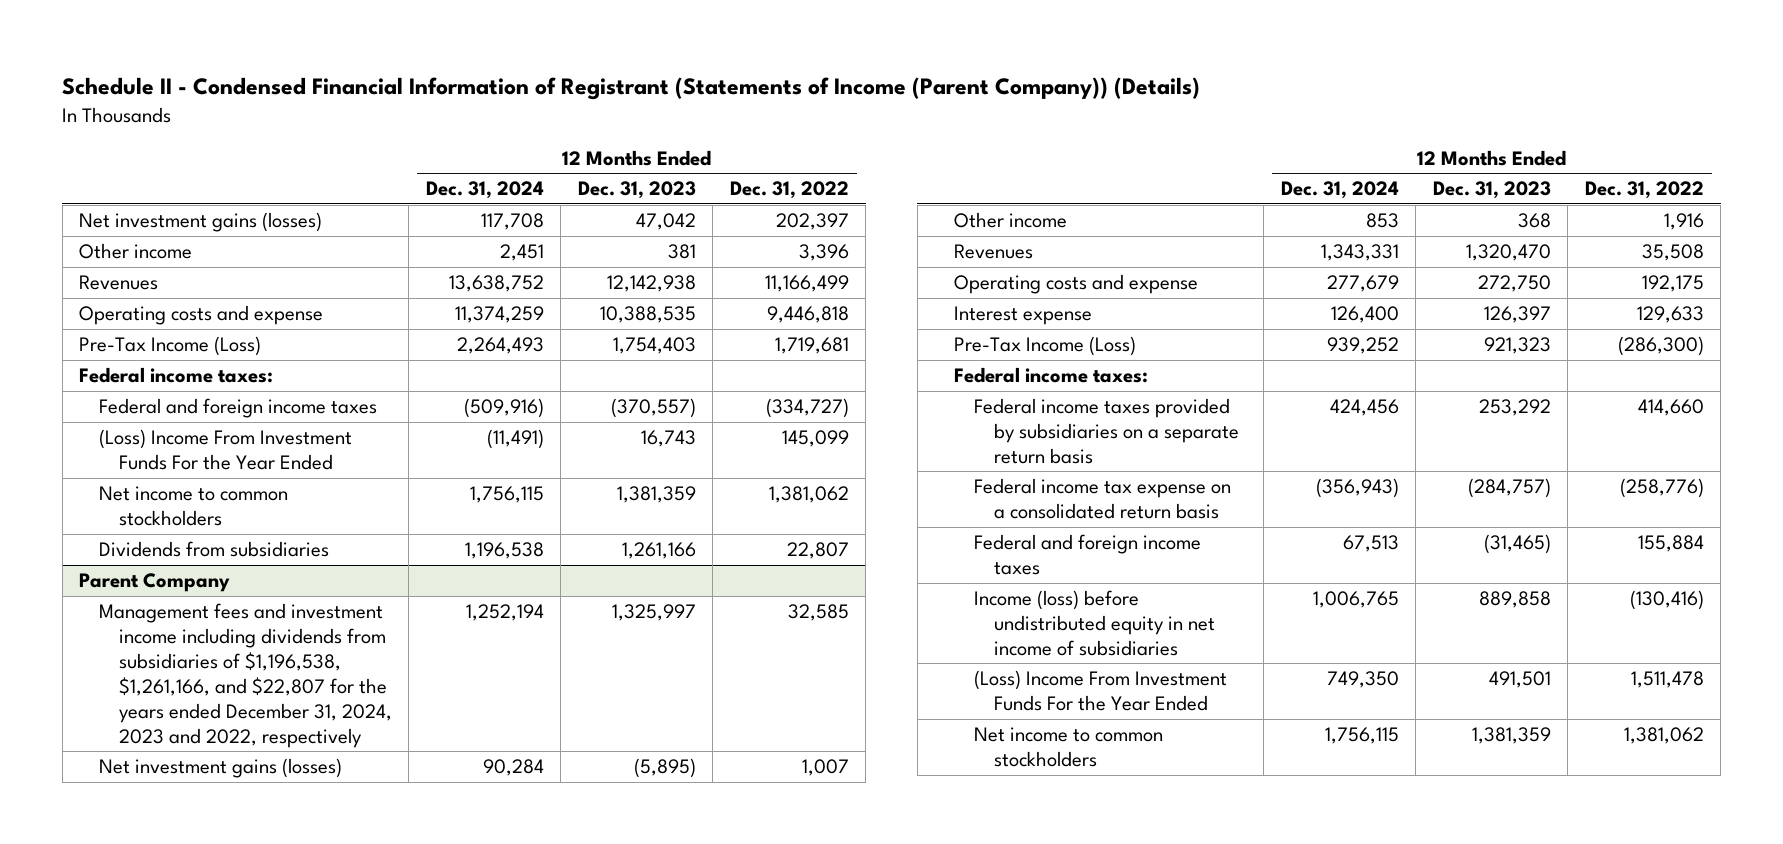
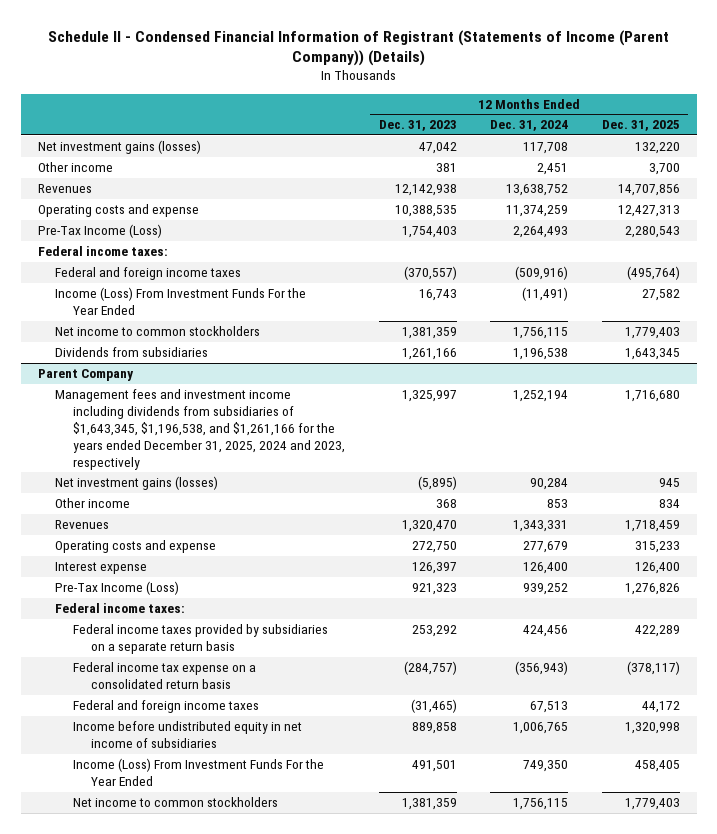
- | 12 Months Ended Dec. 31, 2024 | 12 Months Ended Dec. 31, 2023 | 12 Months Ended Dec. 31, 2022
+ | 12 Months Ended Dec. 31, 2023 | 12 Months Ended Dec. 31, 2024 | 12 Months Ended Dec. 31, 2025
- (Loss) Income From Investment Funds For the Year Ended | (11,491) | 16,743 | 145,099
+ Income (Loss) From Investment Funds For the Year Ended | 16,743 | (11,491) | 27,582
@ Parent Company
- Management fees and investment income including dividends from subsidiaries of $1,196,538, $1,261,166, and $22,807 for the years ended December 31, 2024, 2023 and 2022, respectively | 1,252,194 | 1,325,997 | 32,585
+ Management fees and investment income including dividends from subsidiaries of $1,643,345, $1,196,538, and $1,261,166 for the years ended December 31, 2025, 2024 and 2023, respectively | 1,325,997 | 1,252,194 | 1,716,680
- Income (loss) before undistributed equity in net income of subsidiaries | 1,006,765 | 889,858 | (130,416)
- (Loss) Income From Investment Funds For the Year Ended | 749,350 | 491,501 | 1,511,478
+ Income before undistributed equity in net income of subsidiaries | 889,858 | 1,006,765 | 1,320,998
+ Income (Loss) From Investment Funds For the Year Ended | 491,501 | 749,350 | 458,405

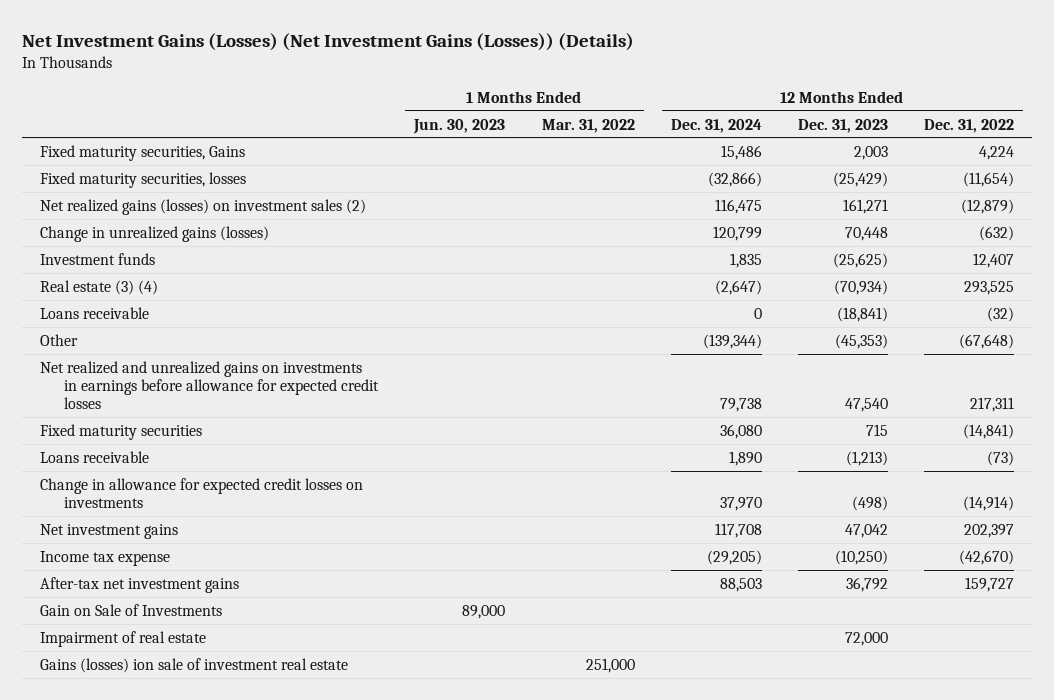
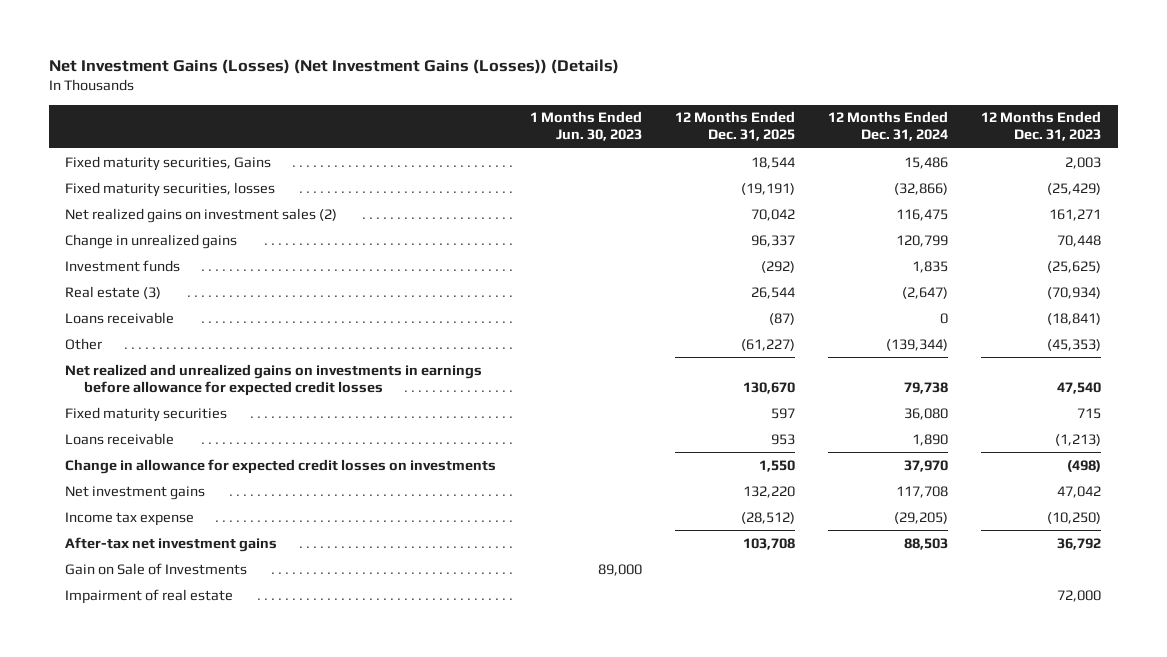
- | 1 Months Ended Jun. 30, 2023 | 1 Months Ended Mar. 31, 2022 | 12 Months Ended Dec. 31, 2024 | 12 Months Ended Dec. 31, 2023 | 12 Months Ended Dec. 31, 2022
+ | 1 Months Ended Jun. 30, 2023 | 12 Months Ended Dec. 31, 2025 | 12 Months Ended Dec. 31, 2024 | 12 Months Ended Dec. 31, 2023
- Net realized gains (losses) on investment sales (2) | | | 116,475 | 161,271 | (12,879)
- Change in unrealized gains (losses) | | | 120,799 | 70,448 | (632)
+ Net realized gains on investment sales (2) | | 70,042 | 116,475 | 161,271
+ Change in unrealized gains | | 96,337 | 120,799 | 70,448
- Real estate (3) (4) | | | (2,647) | (70,934) | 293,525
+ Real estate (3) | | 26,544 | (2,647) | (70,934)
- Gains (losses) ion sale of investment real estate | | 251,000 | | |

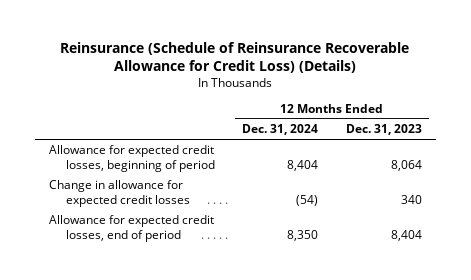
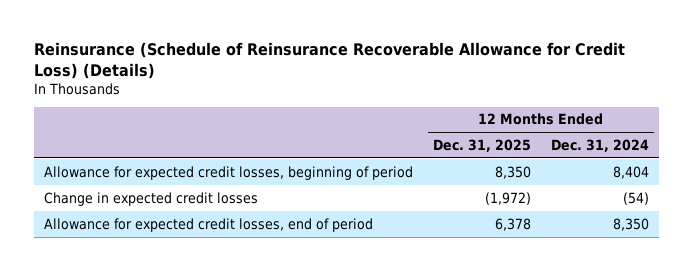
- | 12 Months Ended Dec. 31, 2024 | 12 Months Ended Dec. 31, 2023
+ | 12 Months Ended Dec. 31, 2025 | 12 Months Ended Dec. 31, 2024
- Change in allowance for expected credit losses | (54) | 340
+ Change in expected credit losses | (1,972) | (54)

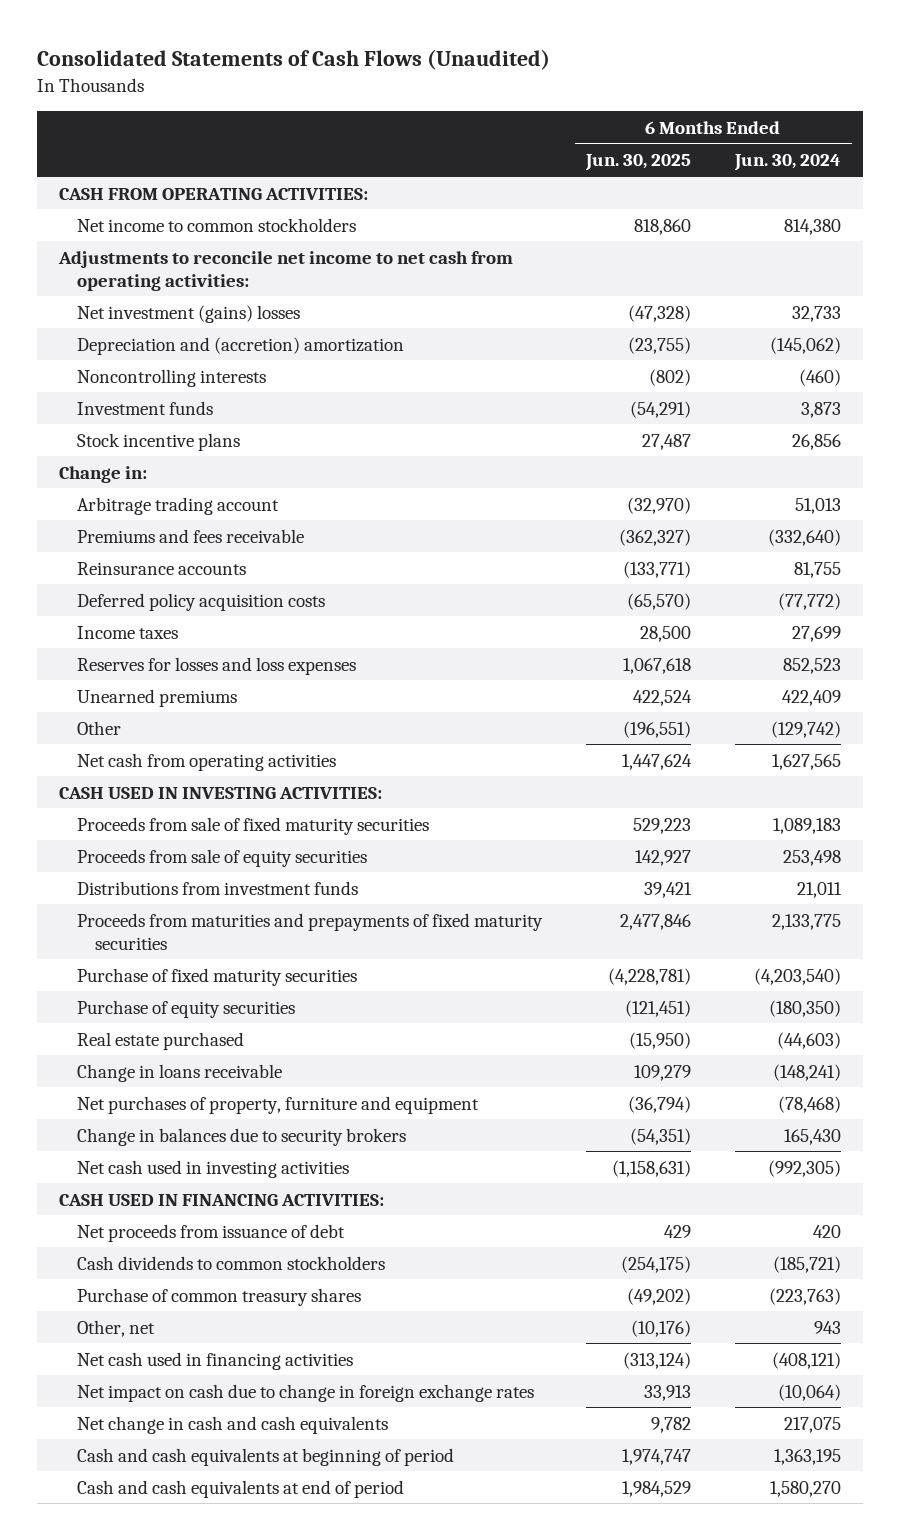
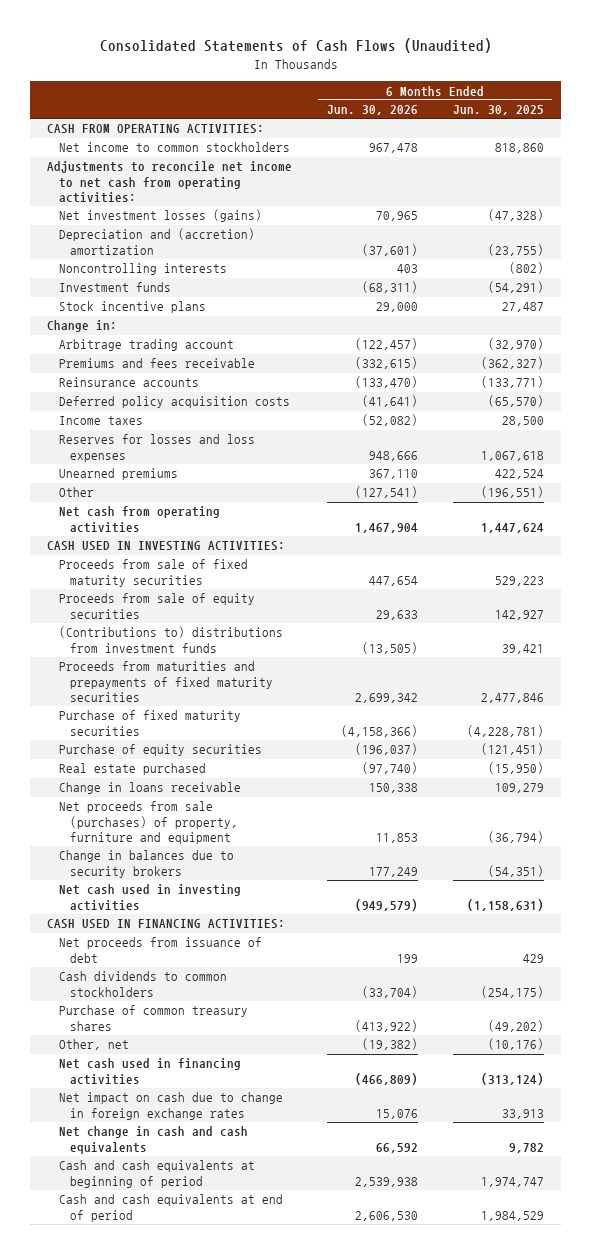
- | 6 Months Ended Jun. 30, 2025 | 6 Months Ended Jun. 30, 2024
+ | 6 Months Ended Jun. 30, 2026 | 6 Months Ended Jun. 30, 2025
- Net investment (gains) losses | (47,328) | 32,733
+ Net investment losses (gains) | 70,965 | (47,328)
- Distributions from investment funds | 39,421 | 21,011
+ (Contributions to) distributions from investment funds | (13,505) | 39,421
- Net purchases of property, furniture and equipment | (36,794) | (78,468)
+ Net proceeds from sale (purchases) of property, furniture and equipment | 11,853 | (36,794)

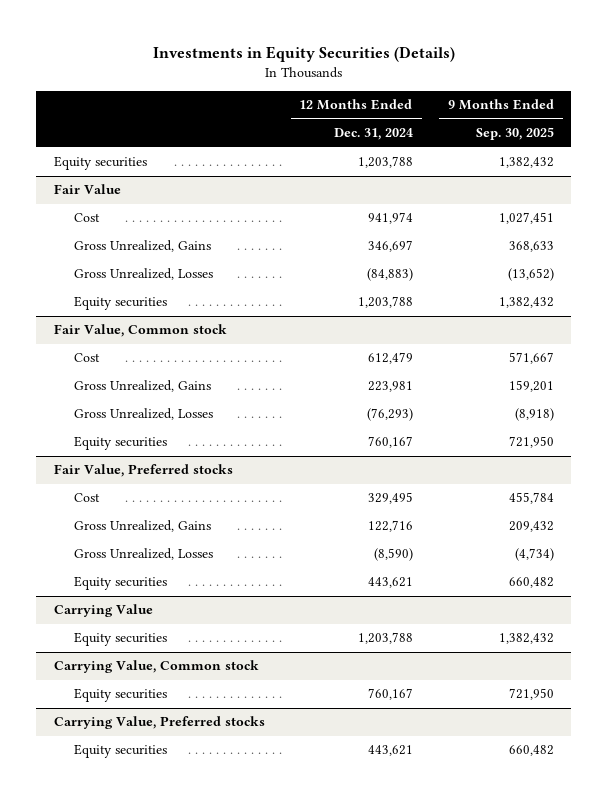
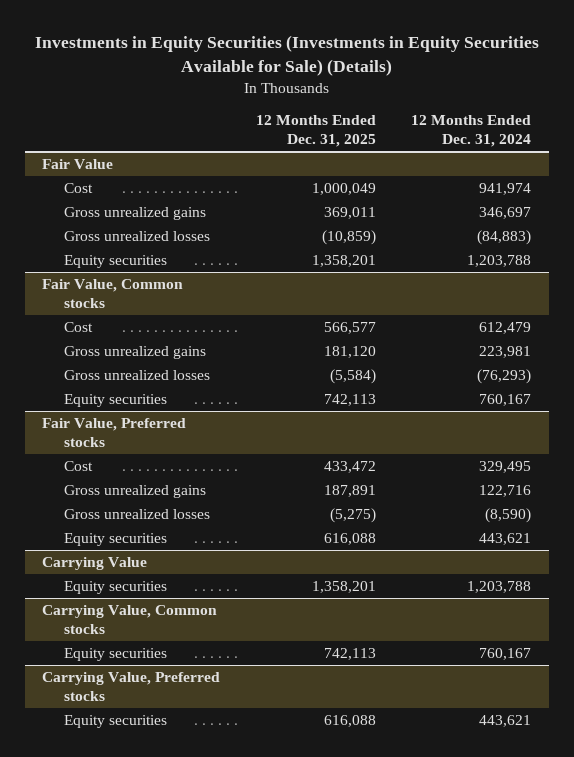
- Investments in Equity Securities (Details)
+ Investments in Equity Securities (Investments in Equity Securities Available for Sale) (Details)
- | 12 Months Ended Dec. 31, 2024 | 9 Months Ended Sep. 30, 2025
+ | 12 Months Ended Dec. 31, 2025 | 12 Months Ended Dec. 31, 2024
- Equity securities | 1,203,788 | 1,382,432
@ Fair Value
- Gross Unrealized, Gains | 346,697 | 368,633
- Gross Unrealized, Losses | (84,883) | (13,652)
+ Gross unrealized gains | 369,011 | 346,697
+ Gross unrealized losses | (10,859) | (84,883)
- Fair Value, Common stock
+ Fair Value, Common stocks
- Gross Unrealized, Gains | 223,981 | 159,201
- Gross Unrealized, Losses | (76,293) | (8,918)
+ Gross unrealized gains | 181,120 | 223,981
+ Gross unrealized losses | (5,584) | (76,293)
@ Fair Value, Preferred stocks
- Gross Unrealized, Gains | 122,716 | 209,432
- Gross Unrealized, Losses | (8,590) | (4,734)
+ Gross unrealized gains | 187,891 | 122,716
+ Gross unrealized losses | (5,275) | (8,590)
- Carrying Value, Common stock
+ Carrying Value, Common stocks

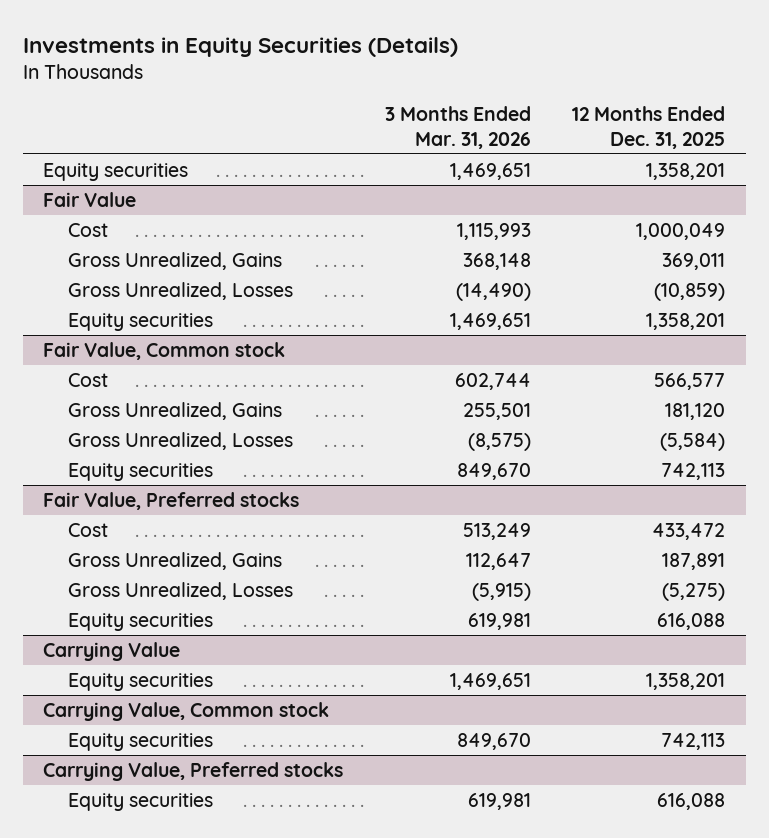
- Investments in Equity Securities (Investments in Equity Securities Available for Sale) (Details)
+ Investments in Equity Securities (Details)
- | 12 Months Ended Dec. 31, 2025 | 12 Months Ended Dec. 31, 2024
+ | 3 Months Ended Mar. 31, 2026 | 12 Months Ended Dec. 31, 2025
+ Equity securities | 1,469,651 | 1,358,201
@ Fair Value
- Gross unrealized gains | 369,011 | 346,697
- Gross unrealized losses | (10,859) | (84,883)
+ Gross Unrealized, Gains | 368,148 | 369,011
+ Gross Unrealized, Losses | (14,490) | (10,859)
- Fair Value, Common stocks
+ Fair Value, Common stock
- Gross unrealized gains | 181,120 | 223,981
- Gross unrealized losses | (5,584) | (76,293)
+ Gross Unrealized, Gains | 255,501 | 181,120
+ Gross Unrealized, Losses | (8,575) | (5,584)
@ Fair Value, Preferred stocks
- Gross unrealized gains | 187,891 | 122,716
- Gross unrealized losses | (5,275) | (8,590)
+ Gross Unrealized, Gains | 112,647 | 187,891
+ Gross Unrealized, Losses | (5,915) | (5,275)
- Carrying Value, Common stocks
+ Carrying Value, Common stock

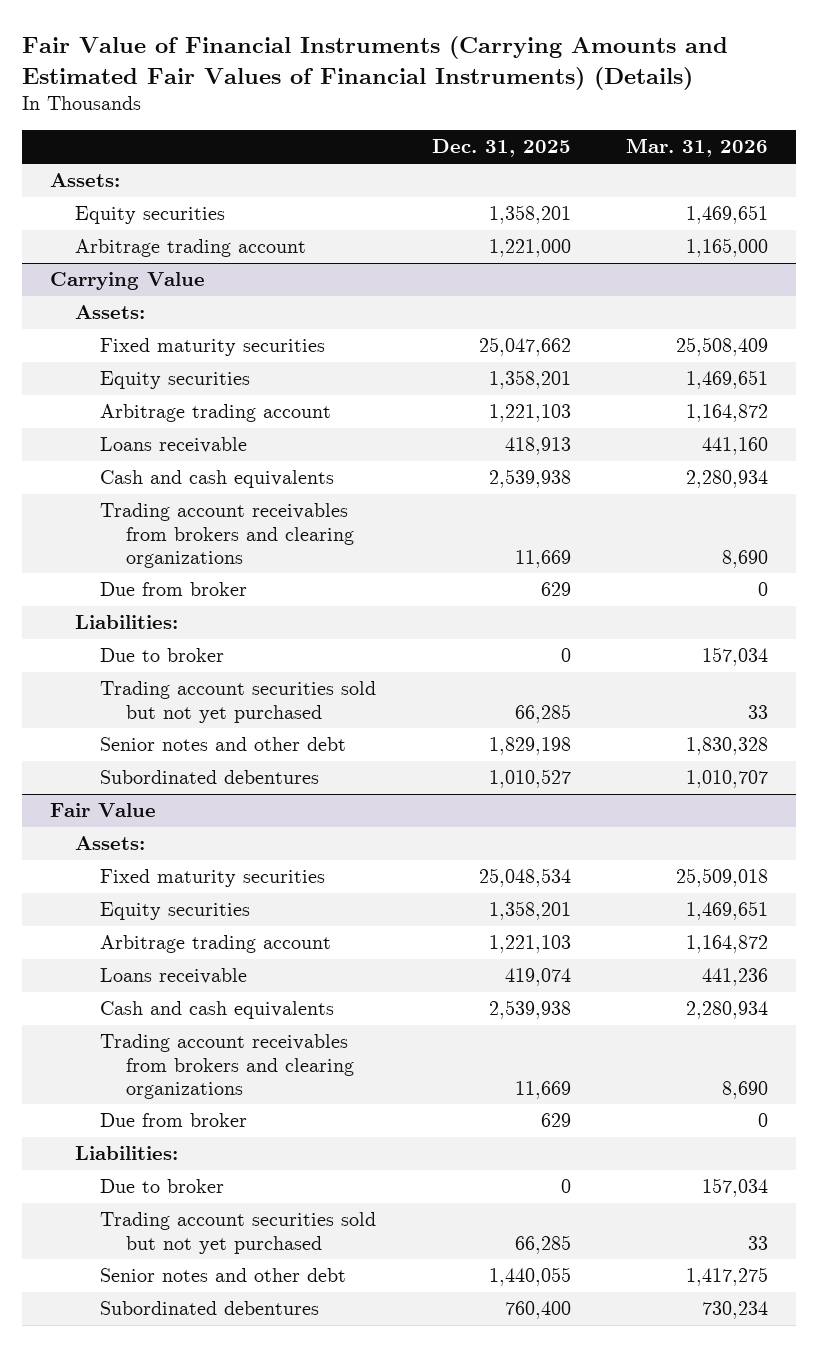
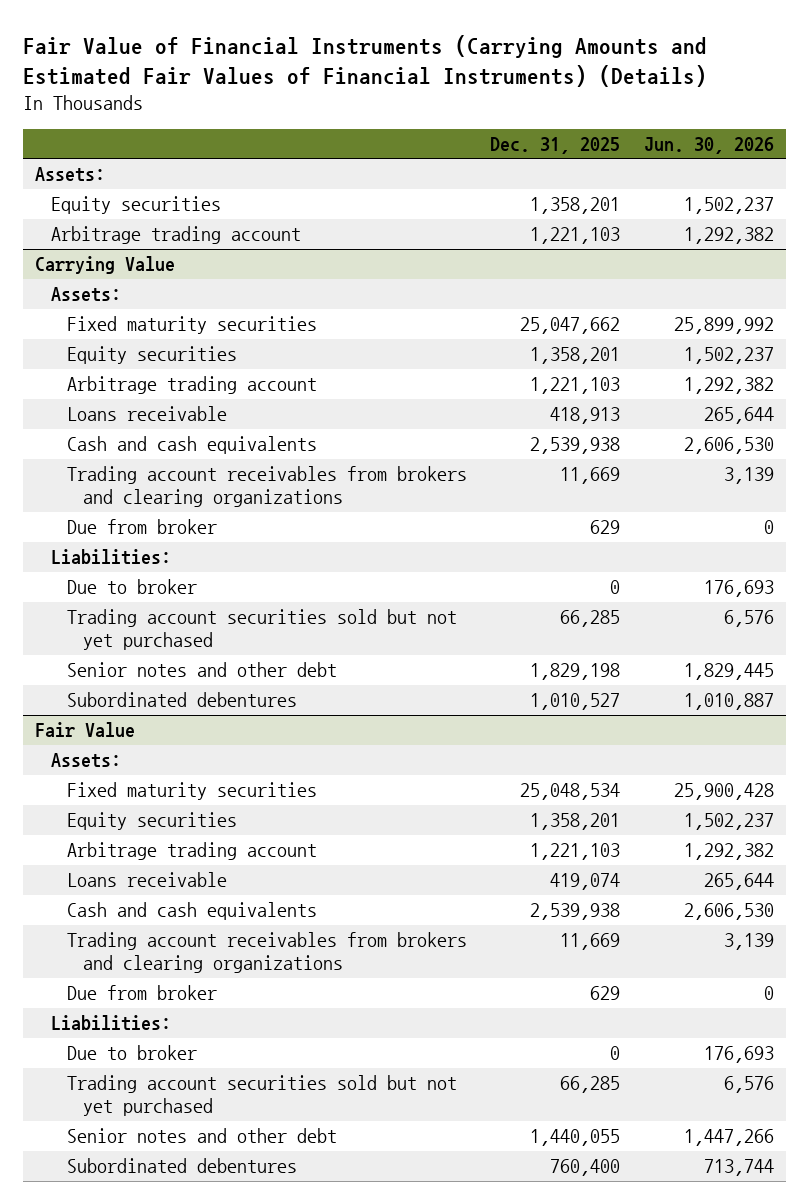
- | Dec. 31, 2025 | Mar. 31, 2026
+ | Dec. 31, 2025 | Jun. 30, 2026
- Arbitrage trading account | 1,221,000 | 1,165,000
+ Arbitrage trading account | 1,221,103 | 1,292,382

